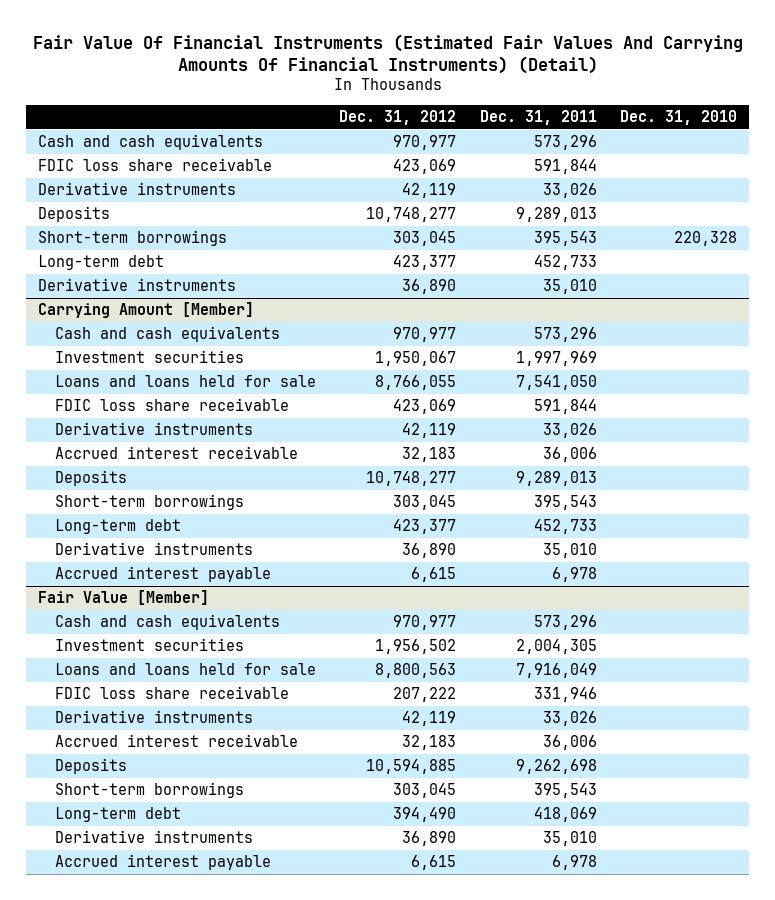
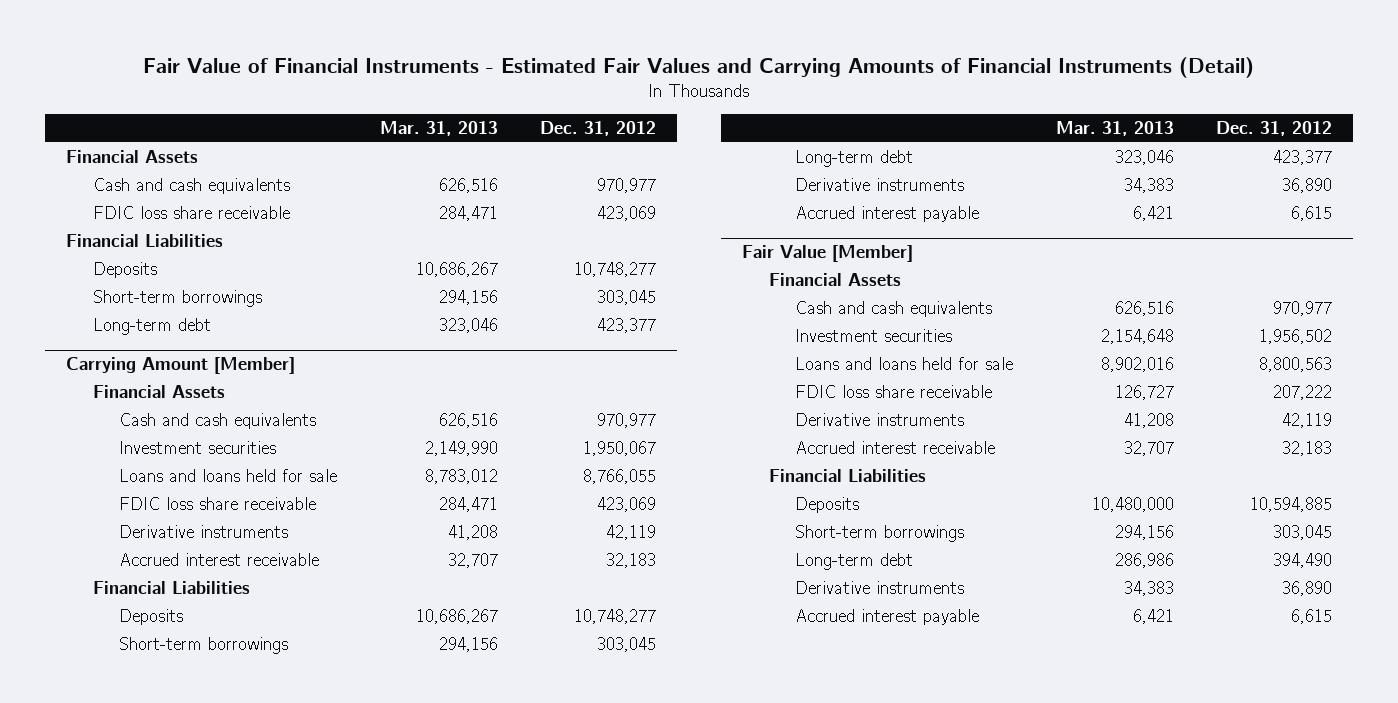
- Fair Value Of Financial Instruments (Estimated Fair Values And Carrying Amounts Of Financial Instruments) (Detail)
+ Fair Value of Financial Instruments - Estimated Fair Values and Carrying Amounts of Financial Instruments (Detail)
- | Dec. 31, 2012 | Dec. 31, 2011 | Dec. 31, 2010
+ | Mar. 31, 2013 | Dec. 31, 2012
+ Financial Assets
- Derivative instruments | 42,119 | 33,026 |
+ Financial Liabilities
- Derivative instruments | 36,890 | 35,010 |
@ Carrying Amount [Member]
+ Financial Assets
+ Financial Liabilities
@ Fair Value [Member]
+ Financial Assets
+ Financial Liabilities

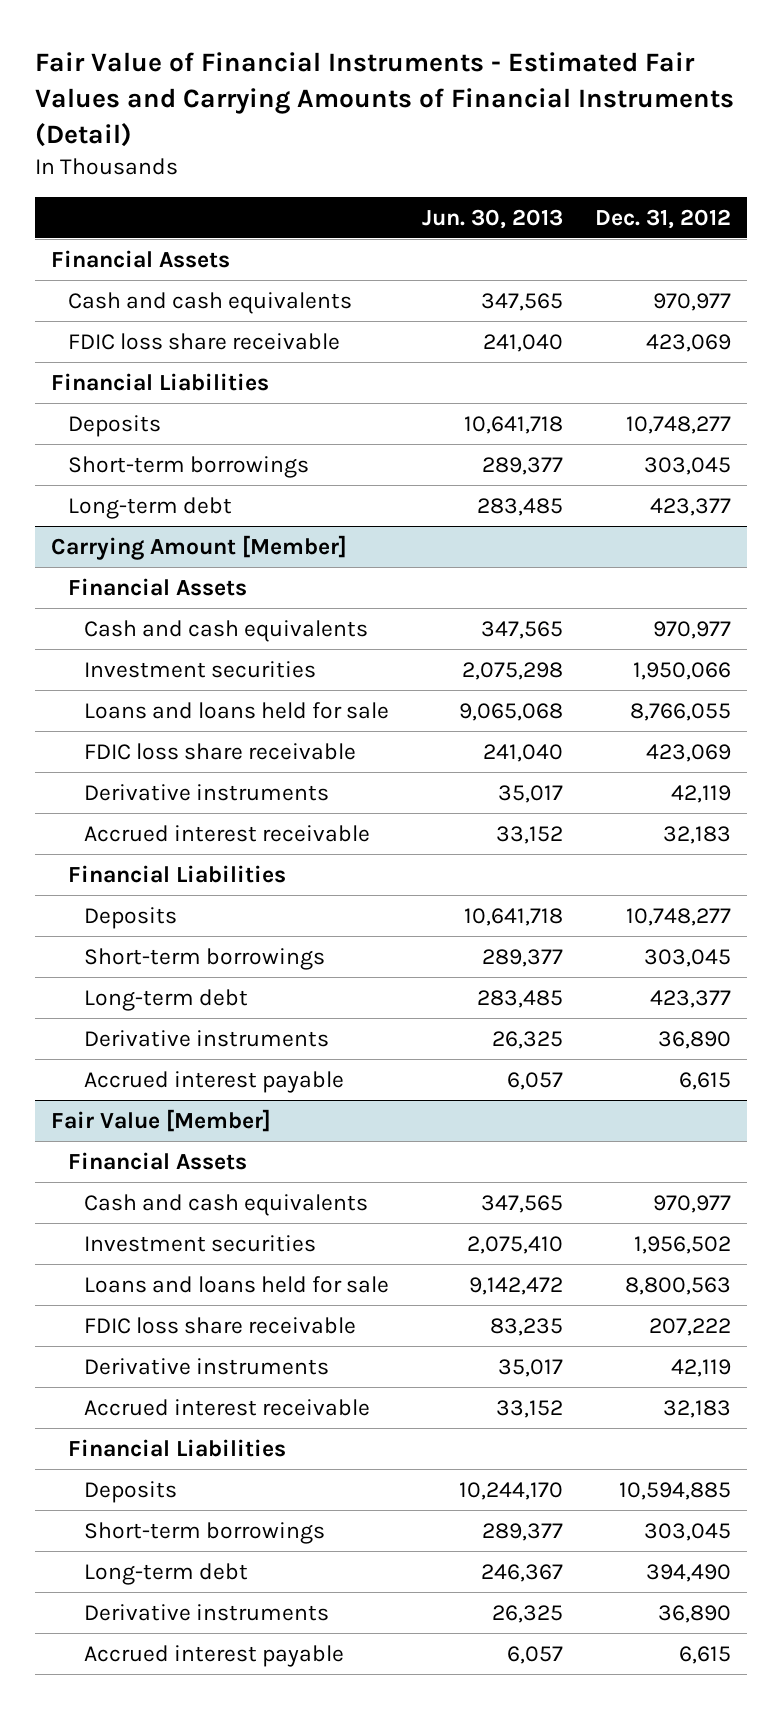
- | Mar. 31, 2013 | Dec. 31, 2012
+ | Jun. 30, 2013 | Dec. 31, 2012
@ Carrying Amount [Member]
- Investment securities | 2,149,990 | 1,950,067
+ Investment securities | 2,075,298 | 1,950,066

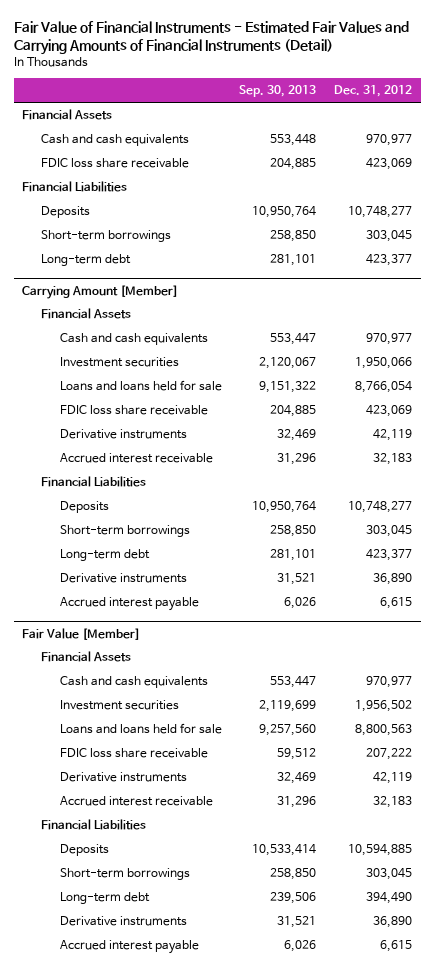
- | Jun. 30, 2013 | Dec. 31, 2012
+ | Sep. 30, 2013 | Dec. 31, 2012
@ Carrying Amount [Member]
- Loans and loans held for sale | 9,065,068 | 8,766,055
+ Loans and loans held for sale | 9,151,322 | 8,766,054

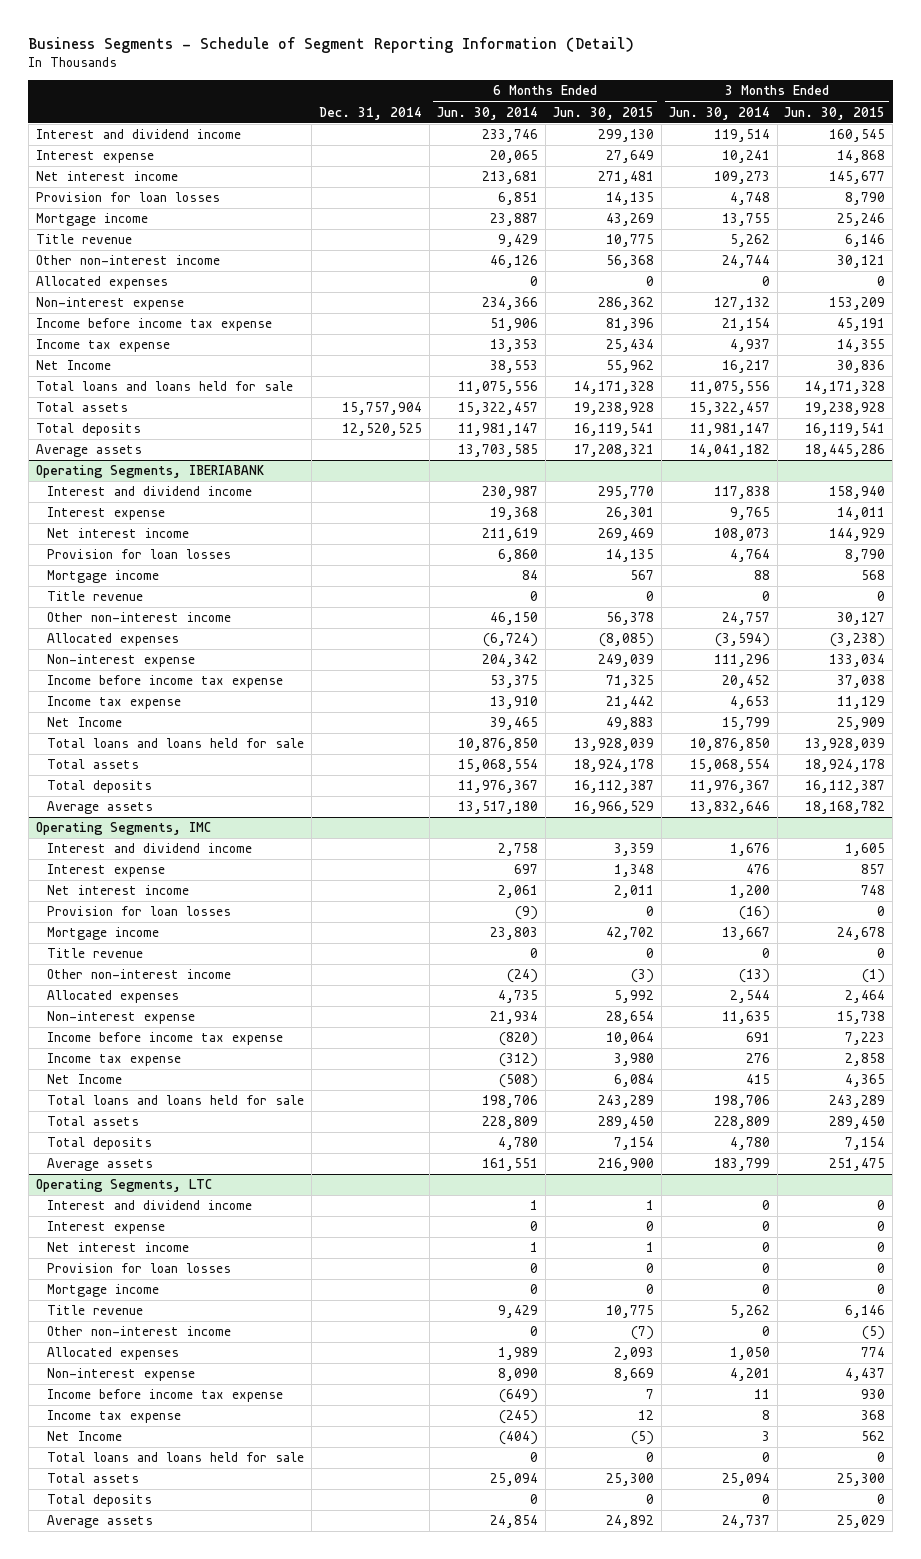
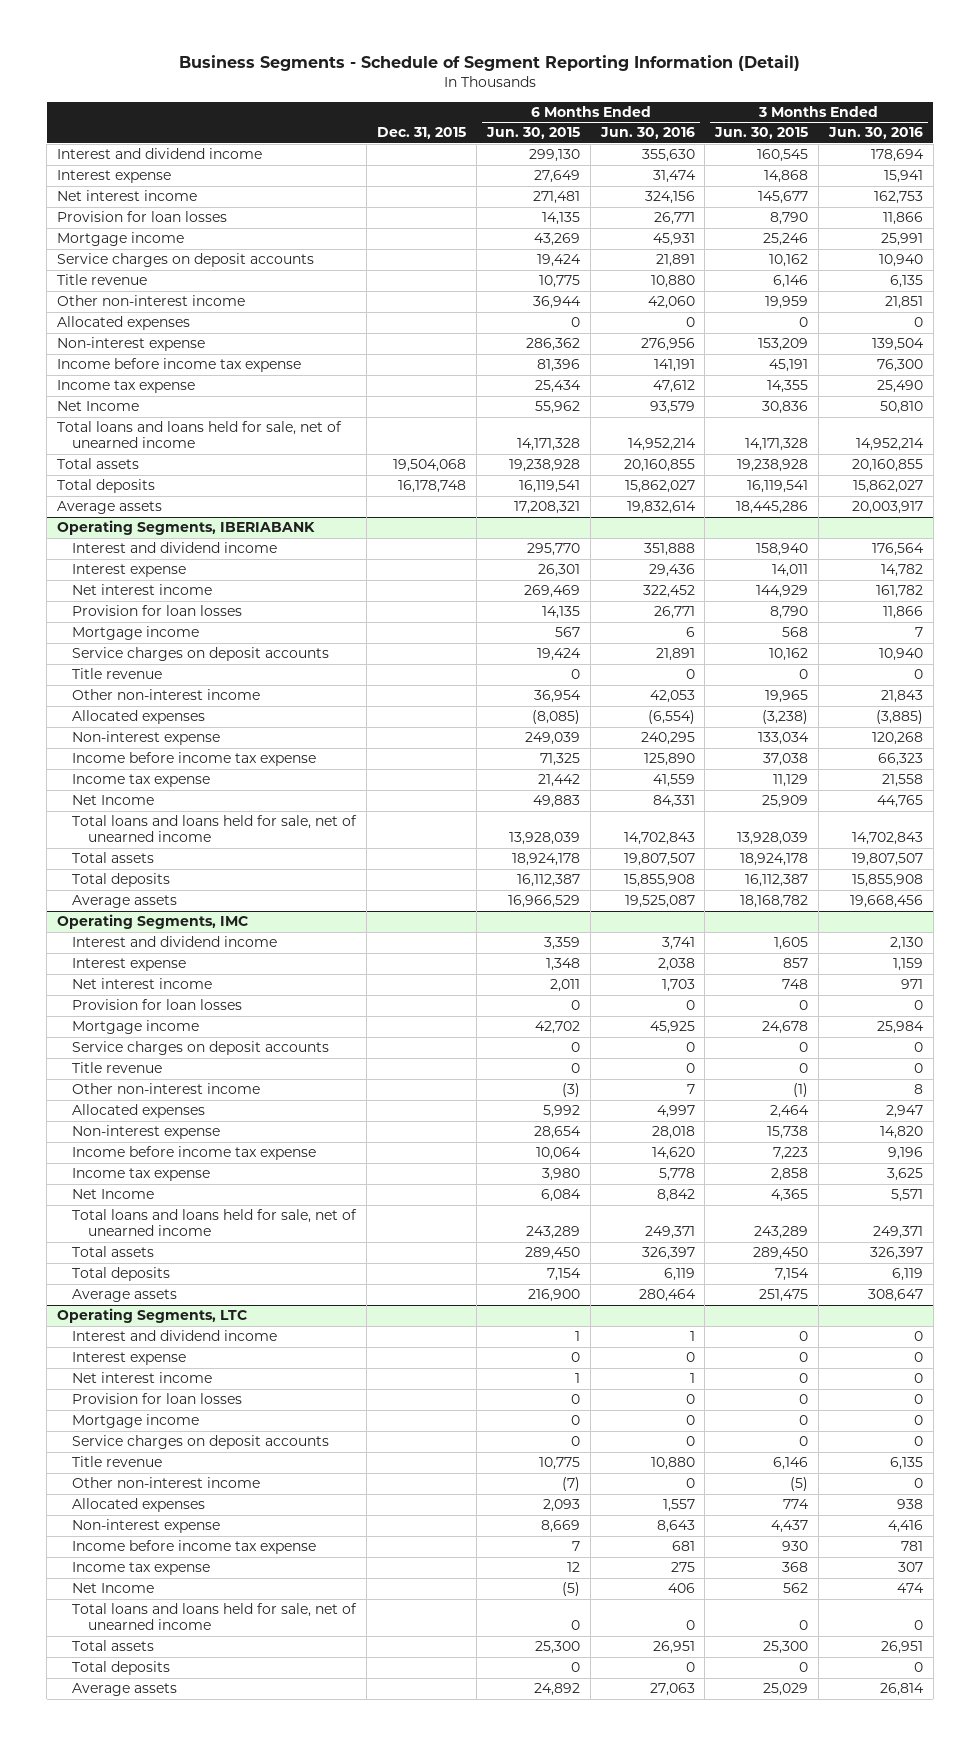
- | Dec. 31, 2014 | 6 Months Ended Jun. 30, 2014 | 6 Months Ended Jun. 30, 2015 | 3 Months Ended Jun. 30, 2014 | 3 Months Ended Jun. 30, 2015
+ | Dec. 31, 2015 | 6 Months Ended Jun. 30, 2015 | 6 Months Ended Jun. 30, 2016 | 3 Months Ended Jun. 30, 2015 | 3 Months Ended Jun. 30, 2016
+ Service charges on deposit accounts | | 19,424 | 21,891 | 10,162 | 10,940
- Other non-interest income | | 46,126 | 56,368 | 24,744 | 30,121
+ Other non-interest income | | 36,944 | 42,060 | 19,959 | 21,851
- Total loans and loans held for sale | | 11,075,556 | 14,171,328 | 11,075,556 | 14,171,328
+ Total loans and loans held for sale, net of unearned income | | 14,171,328 | 14,952,214 | 14,171,328 | 14,952,214
@ Operating Segments, IBERIABANK
+ Service charges on deposit accounts | | 19,424 | 21,891 | 10,162 | 10,940
- Other non-interest income | | 46,150 | 56,378 | 24,757 | 30,127
+ Other non-interest income | | 36,954 | 42,053 | 19,965 | 21,843
- Total loans and loans held for sale | | 10,876,850 | 13,928,039 | 10,876,850 | 13,928,039
+ Total loans and loans held for sale, net of unearned income | | 13,928,039 | 14,702,843 | 13,928,039 | 14,702,843
@ Operating Segments, IMC
+ Service charges on deposit accounts | | 0 | 0 | 0 | 0
- Total loans and loans held for sale | | 198,706 | 243,289 | 198,706 | 243,289
+ Total loans and loans held for sale, net of unearned income | | 243,289 | 249,371 | 243,289 | 249,371
@ Operating Segments, LTC
+ Service charges on deposit accounts | | 0 | 0 | 0 | 0
- Total loans and loans held for sale | | 0 | 0 | 0 | 0
+ Total loans and loans held for sale, net of unearned income | | 0 | 0 | 0 | 0

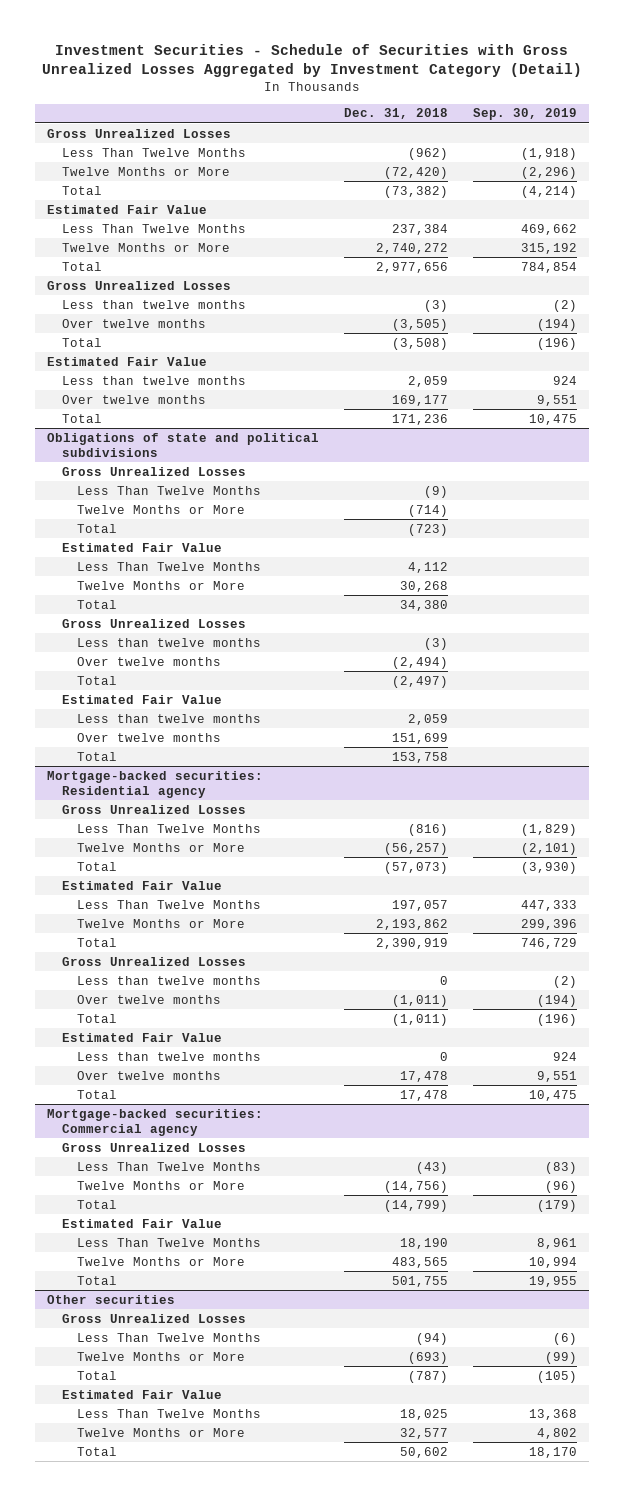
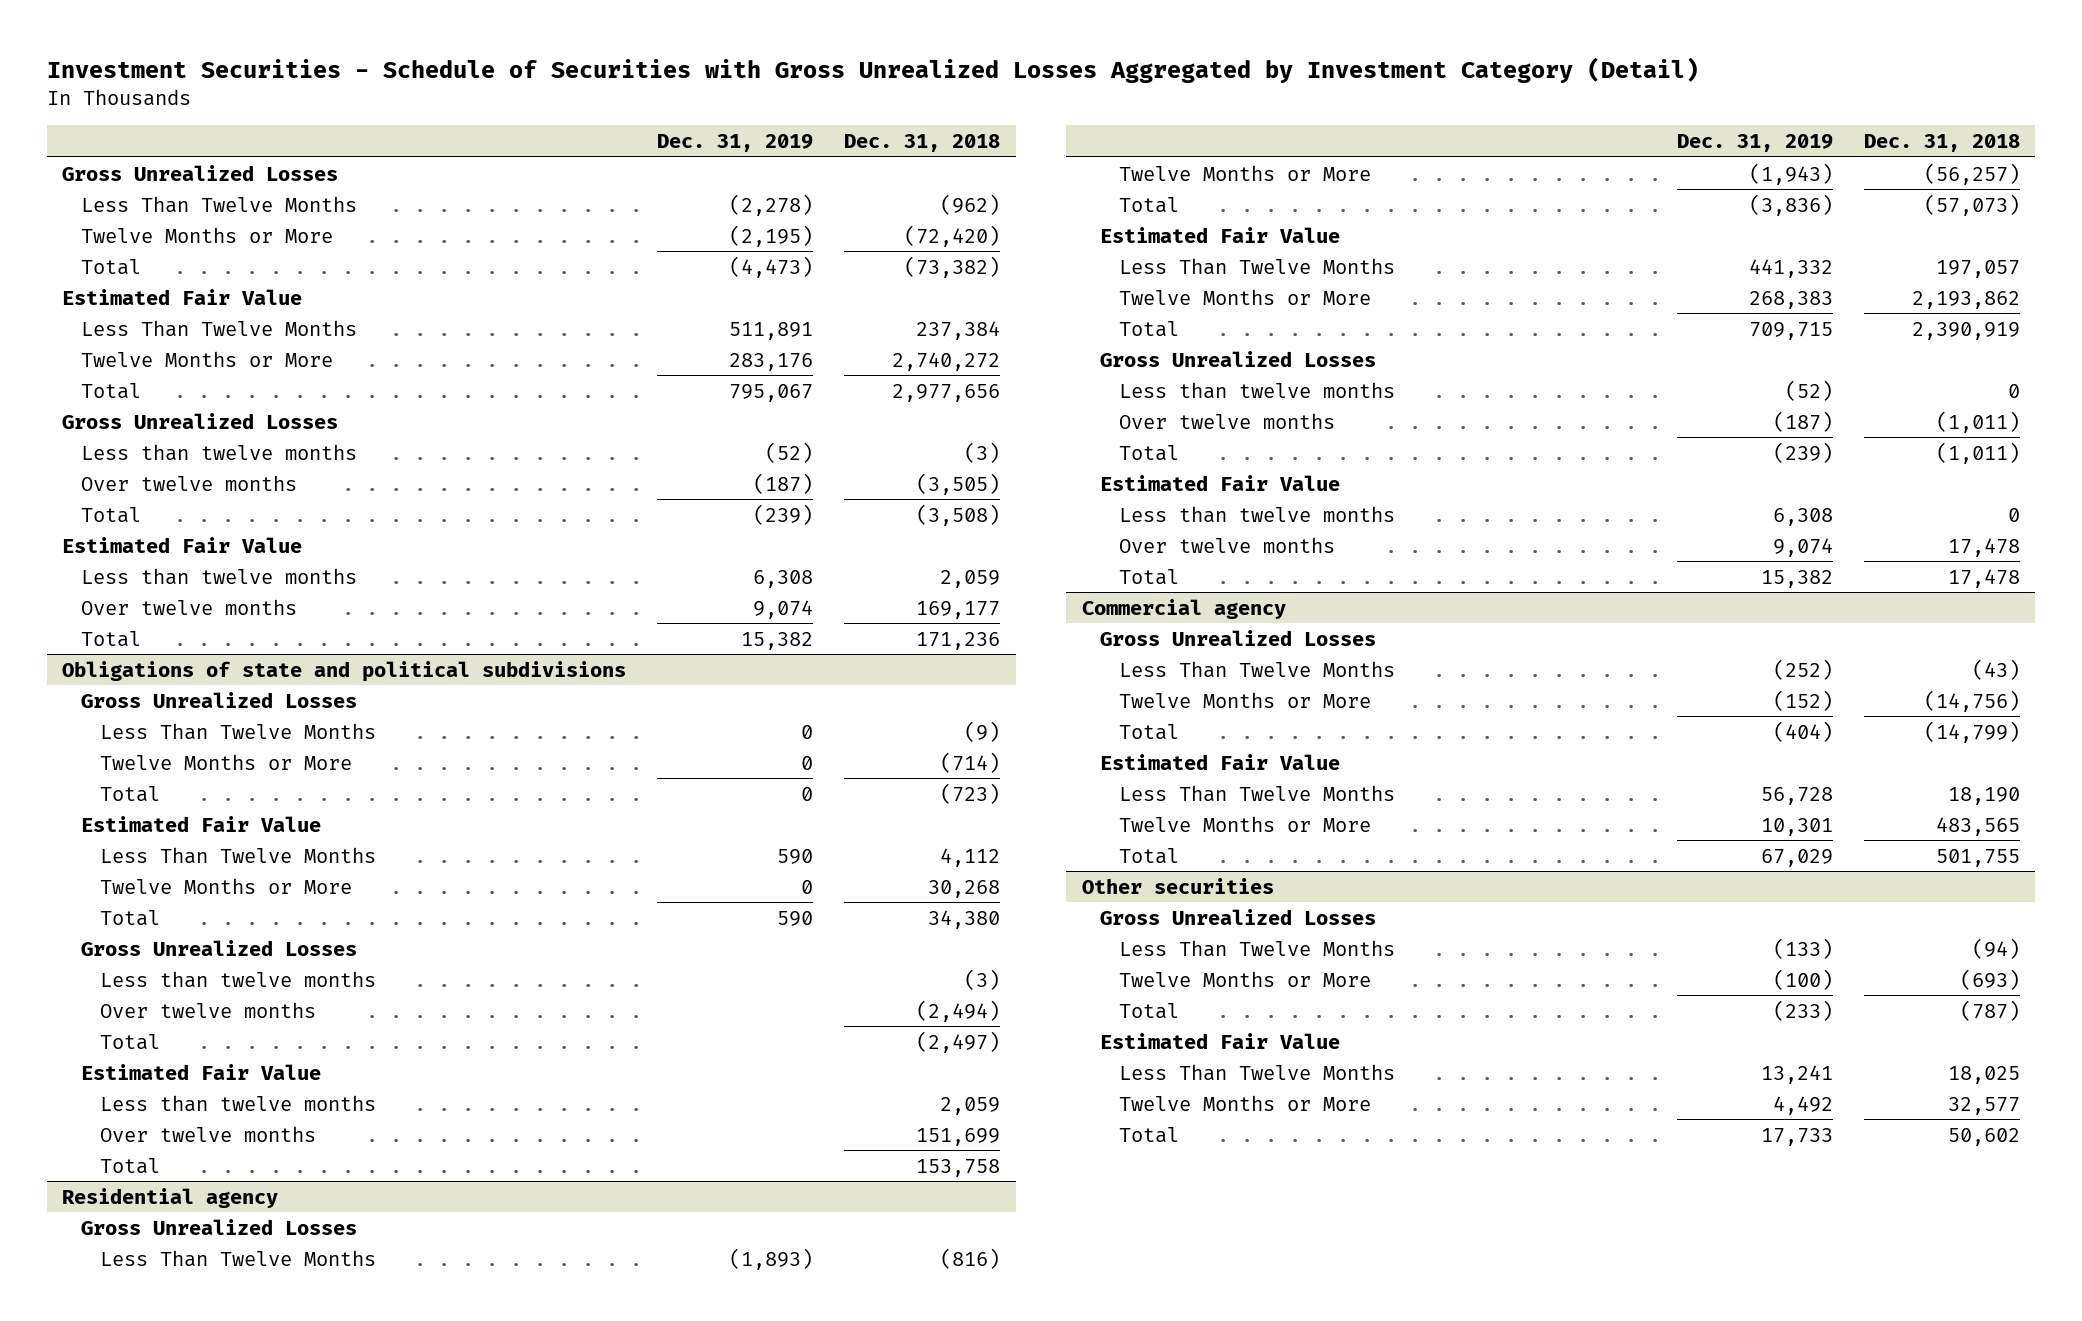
- | Dec. 31, 2018 | Sep. 30, 2019
+ | Dec. 31, 2019 | Dec. 31, 2018
- Mortgage-backed securities: Residential agency
+ Residential agency
- Mortgage-backed securities: Commercial agency
+ Commercial agency

